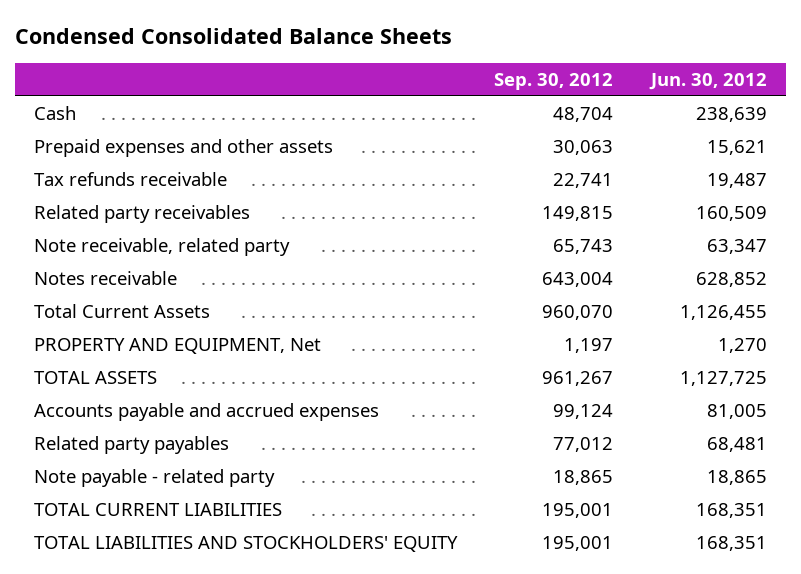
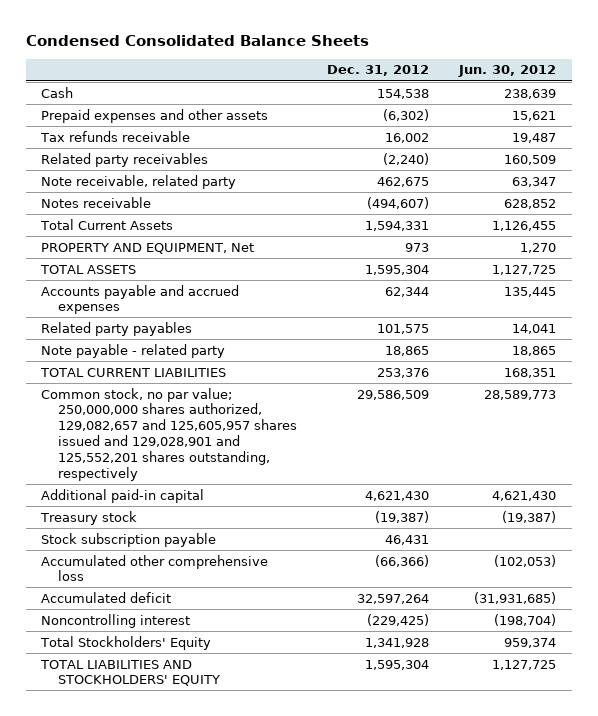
- | Sep. 30, 2012 | Jun. 30, 2012
+ | Dec. 31, 2012 | Jun. 30, 2012
- Accounts payable and accrued expenses | 99,124 | 81,005
- Related party payables | 77,012 | 68,481
+ Accounts payable and accrued expenses | 62,344 | 135,445
+ Related party payables | 101,575 | 14,041
- TOTAL LIABILITIES AND STOCKHOLDERS' EQUITY | 195,001 | 168,351
+ Common stock, no par value; 250,000,000 shares authorized, 129,082,657 and 125,605,957 shares issued and 129,028,901 and 125,552,201 shares outstanding, respectively | 29,586,509 | 28,589,773
+ Additional paid-in capital | 4,621,430 | 4,621,430
+ Treasury stock | (19,387) | (19,387)
+ Stock subscription payable | 46,431 |
+ Accumulated other comprehensive loss | (66,366) | (102,053)
+ Accumulated deficit | 32,597,264 | (31,931,685)
+ Noncontrolling interest | (229,425) | (198,704)
+ Total Stockholders' Equity | 1,341,928 | 959,374
+ TOTAL LIABILITIES AND STOCKHOLDERS' EQUITY | 1,595,304 | 1,127,725

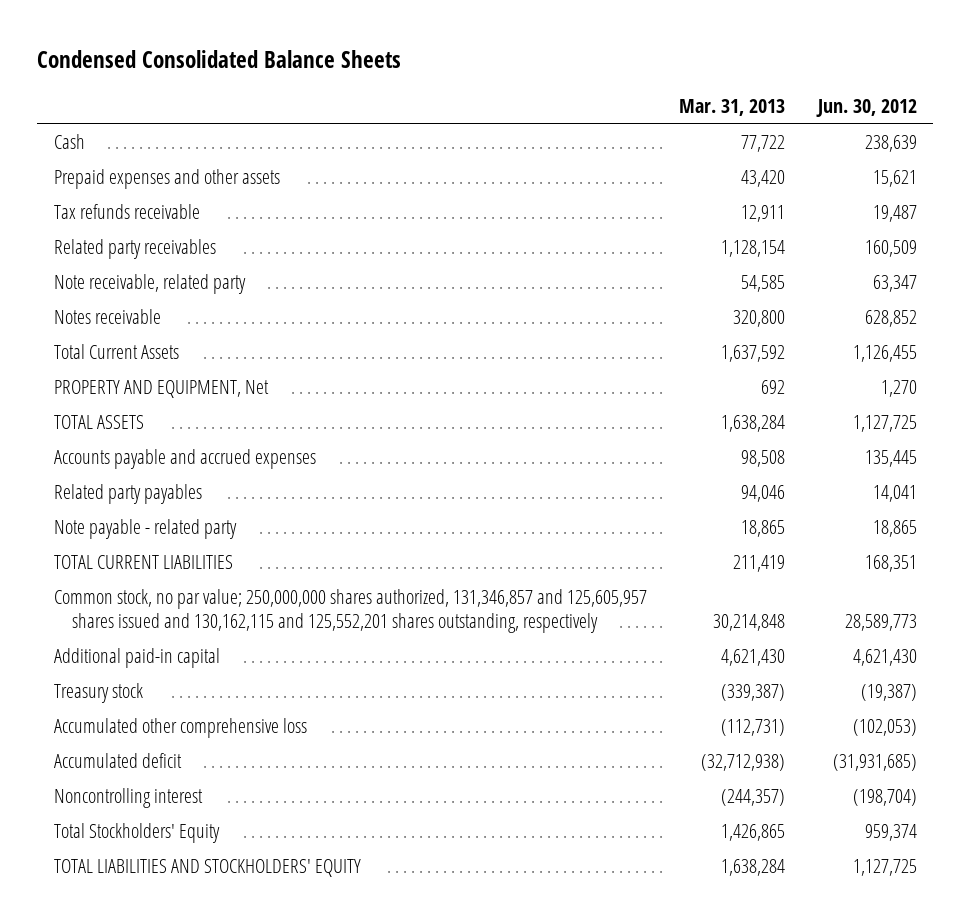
- | Dec. 31, 2012 | Jun. 30, 2012
+ | Mar. 31, 2013 | Jun. 30, 2012
- Common stock, no par value; 250,000,000 shares authorized, 129,082,657 and 125,605,957 shares issued and 129,028,901 and 125,552,201 shares outstanding, respectively | 29,586,509 | 28,589,773
+ Common stock, no par value; 250,000,000 shares authorized, 131,346,857 and 125,605,957 shares issued and 130,162,115 and 125,552,201 shares outstanding, respectively | 30,214,848 | 28,589,773
- Stock subscription payable | 46,431 |

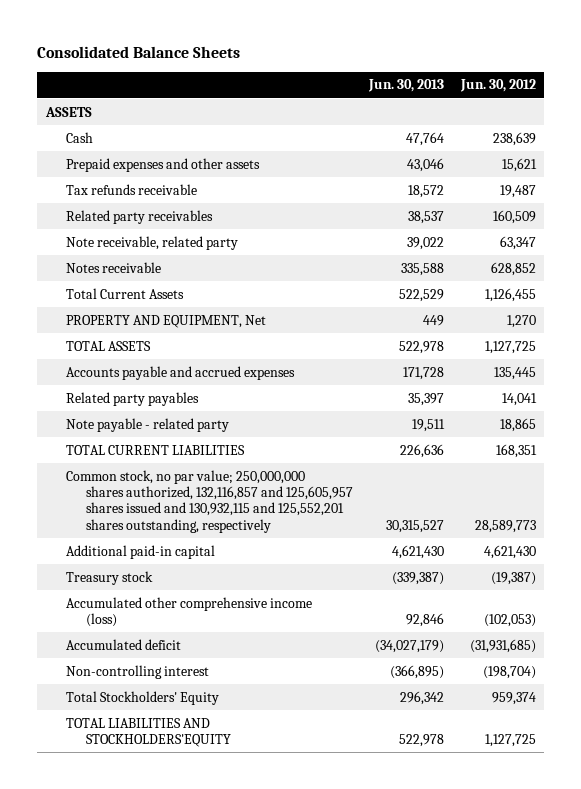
- Condensed Consolidated Balance Sheets
+ Consolidated Balance Sheets
- | Mar. 31, 2013 | Jun. 30, 2012
+ | Jun. 30, 2013 | Jun. 30, 2012
+ ASSETS
- Common stock, no par value; 250,000,000 shares authorized, 131,346,857 and 125,605,957 shares issued and 130,162,115 and 125,552,201 shares outstanding, respectively | 30,214,848 | 28,589,773
+ Common stock, no par value; 250,000,000 shares authorized, 132,116,857 and 125,605,957 shares issued and 130,932,115 and 125,552,201 shares outstanding, respectively | 30,315,527 | 28,589,773
- Accumulated other comprehensive loss | (112,731) | (102,053)
+ Accumulated other comprehensive income (loss) | 92,846 | (102,053)
- Noncontrolling interest | (244,357) | (198,704)
+ Non-controlling interest | (366,895) | (198,704)
- TOTAL LIABILITIES AND STOCKHOLDERS' EQUITY | 1,638,284 | 1,127,725
+ TOTAL LIABILITIES AND STOCKHOLDERS'EQUITY | 522,978 | 1,127,725

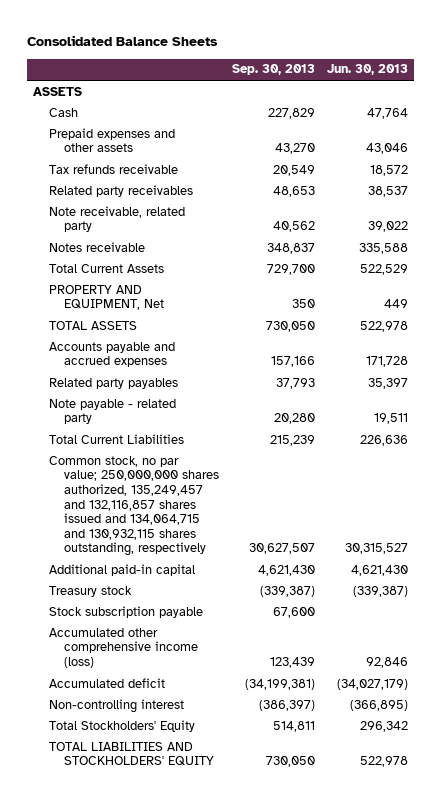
- | Jun. 30, 2013 | Jun. 30, 2012
+ | Sep. 30, 2013 | Jun. 30, 2013
- TOTAL CURRENT LIABILITIES | 226,636 | 168,351
- Common stock, no par value; 250,000,000 shares authorized, 132,116,857 and 125,605,957 shares issued and 130,932,115 and 125,552,201 shares outstanding, respectively | 30,315,527 | 28,589,773
+ Total Current Liabilities | 215,239 | 226,636
+ Common stock, no par value; 250,000,000 shares authorized, 135,249,457 and 132,116,857 shares issued and 134,064,715 and 130,932,115 shares outstanding, respectively | 30,627,507 | 30,315,527
+ Stock subscription payable | 67,600 |
- TOTAL LIABILITIES AND STOCKHOLDERS'EQUITY | 522,978 | 1,127,725
+ TOTAL LIABILITIES AND STOCKHOLDERS' EQUITY | 730,050 | 522,978

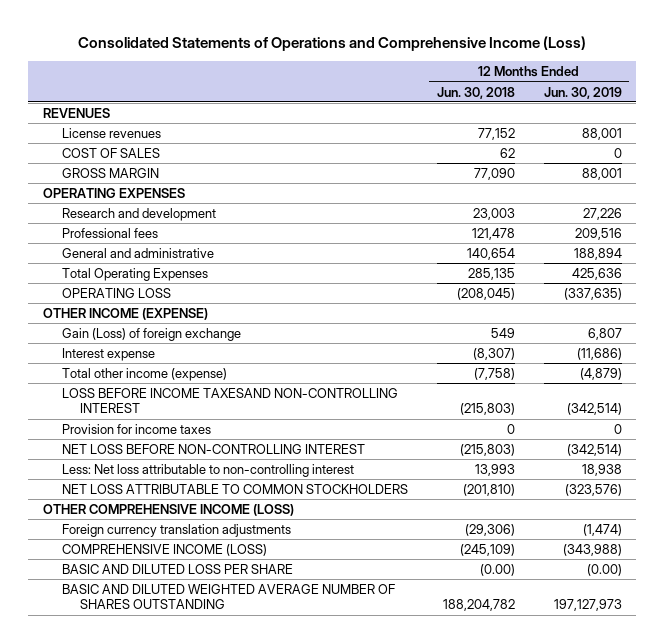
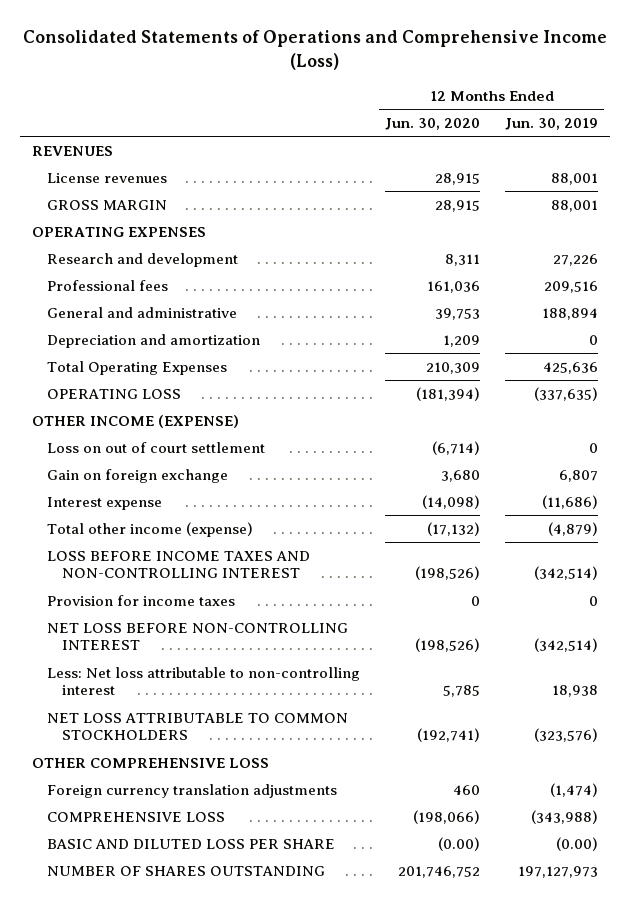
- | 12 Months Ended Jun. 30, 2018 | 12 Months Ended Jun. 30, 2019
+ | 12 Months Ended Jun. 30, 2020 | 12 Months Ended Jun. 30, 2019
- COST OF SALES | 62 | 0
+ Depreciation and amortization | 1,209 | 0
- Gain (Loss) of foreign exchange | 549 | 6,807
+ Loss on out of court settlement | (6,714) | 0
+ Gain on foreign exchange | 3,680 | 6,807
- LOSS BEFORE INCOME TAXESAND NON-CONTROLLING INTEREST | (215,803) | (342,514)
+ LOSS BEFORE INCOME TAXES AND NON-CONTROLLING INTEREST | (198,526) | (342,514)
- OTHER COMPREHENSIVE INCOME (LOSS)
+ OTHER COMPREHENSIVE LOSS
- COMPREHENSIVE INCOME (LOSS) | (245,109) | (343,988)
+ COMPREHENSIVE LOSS | (198,066) | (343,988)
- BASIC AND DILUTED WEIGHTED AVERAGE NUMBER OF SHARES OUTSTANDING | 188,204,782 | 197,127,973
+ NUMBER OF SHARES OUTSTANDING | 201,746,752 | 197,127,973

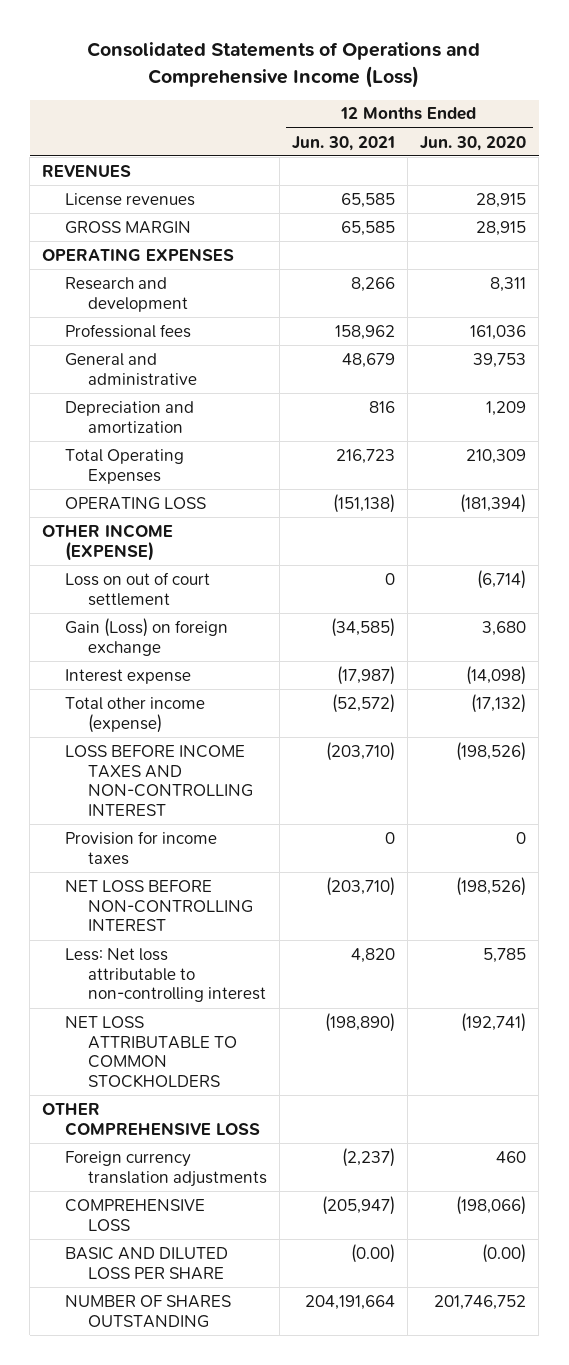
- | 12 Months Ended Jun. 30, 2020 | 12 Months Ended Jun. 30, 2019
+ | 12 Months Ended Jun. 30, 2021 | 12 Months Ended Jun. 30, 2020
- Gain on foreign exchange | 3,680 | 6,807
+ Gain (Loss) on foreign exchange | (34,585) | 3,680

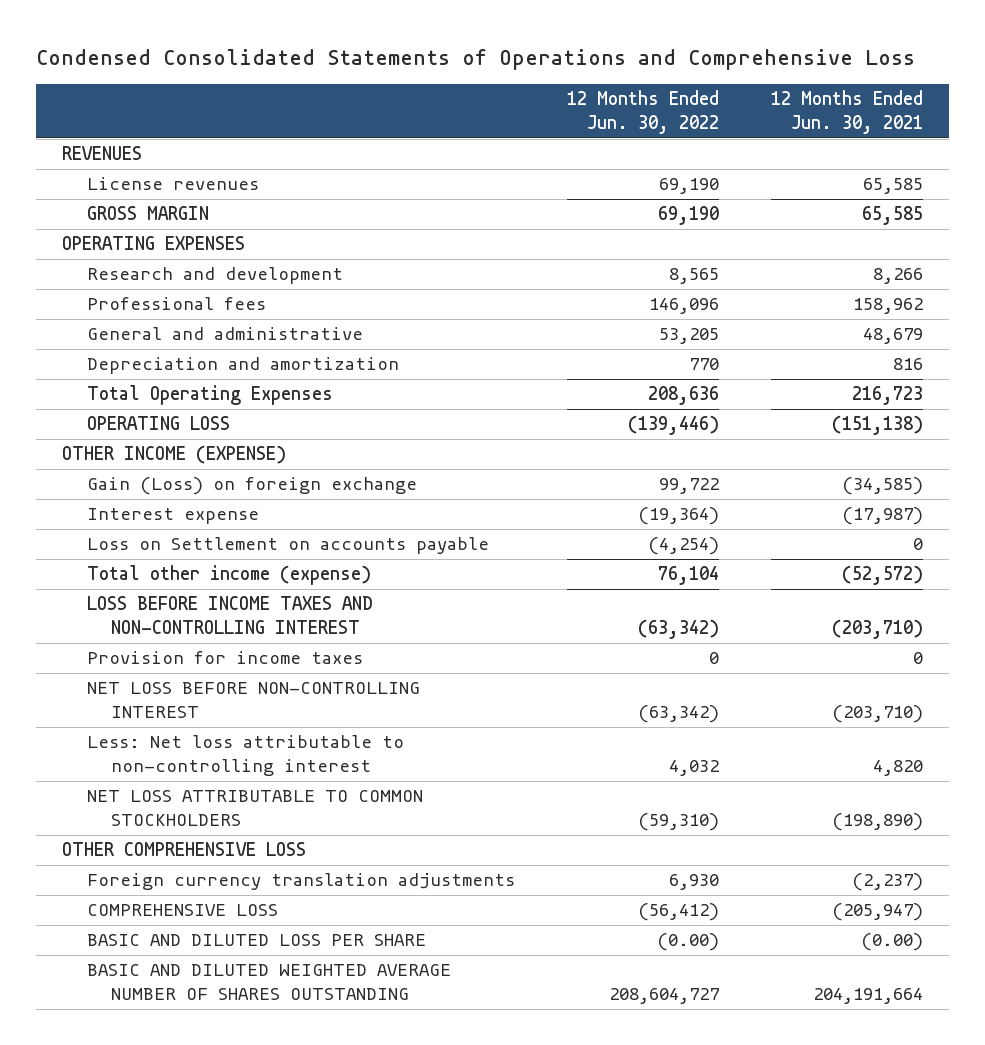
- Consolidated Statements of Operations and Comprehensive Income (Loss)
+ Condensed Consolidated Statements of Operations and Comprehensive Loss
- | 12 Months Ended Jun. 30, 2021 | 12 Months Ended Jun. 30, 2020
+ | 12 Months Ended Jun. 30, 2022 | 12 Months Ended Jun. 30, 2021
- Loss on out of court settlement | 0 | (6,714)
+ Loss on Settlement on accounts payable | (4,254) | 0
- NUMBER OF SHARES OUTSTANDING | 204,191,664 | 201,746,752
+ BASIC AND DILUTED WEIGHTED AVERAGE NUMBER OF SHARES OUTSTANDING | 208,604,727 | 204,191,664

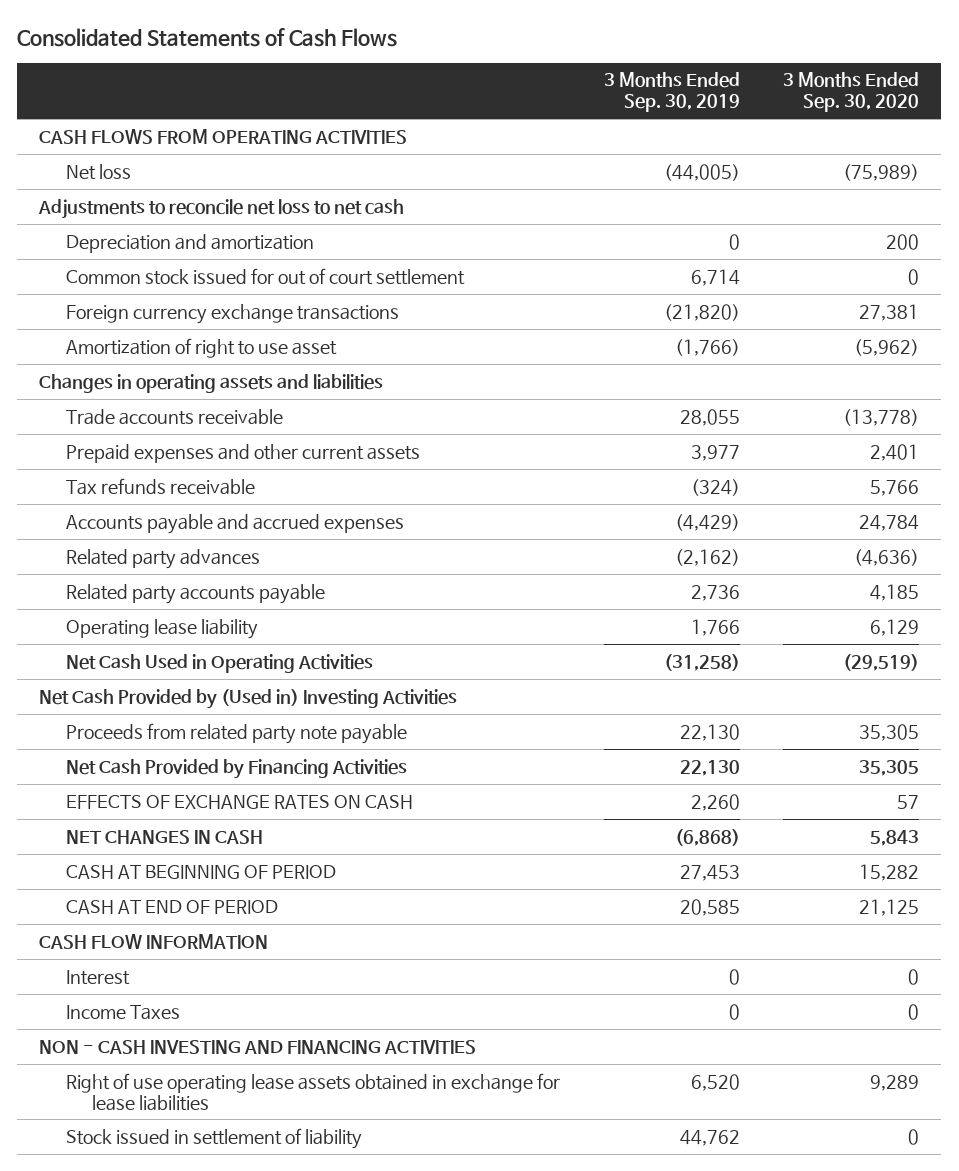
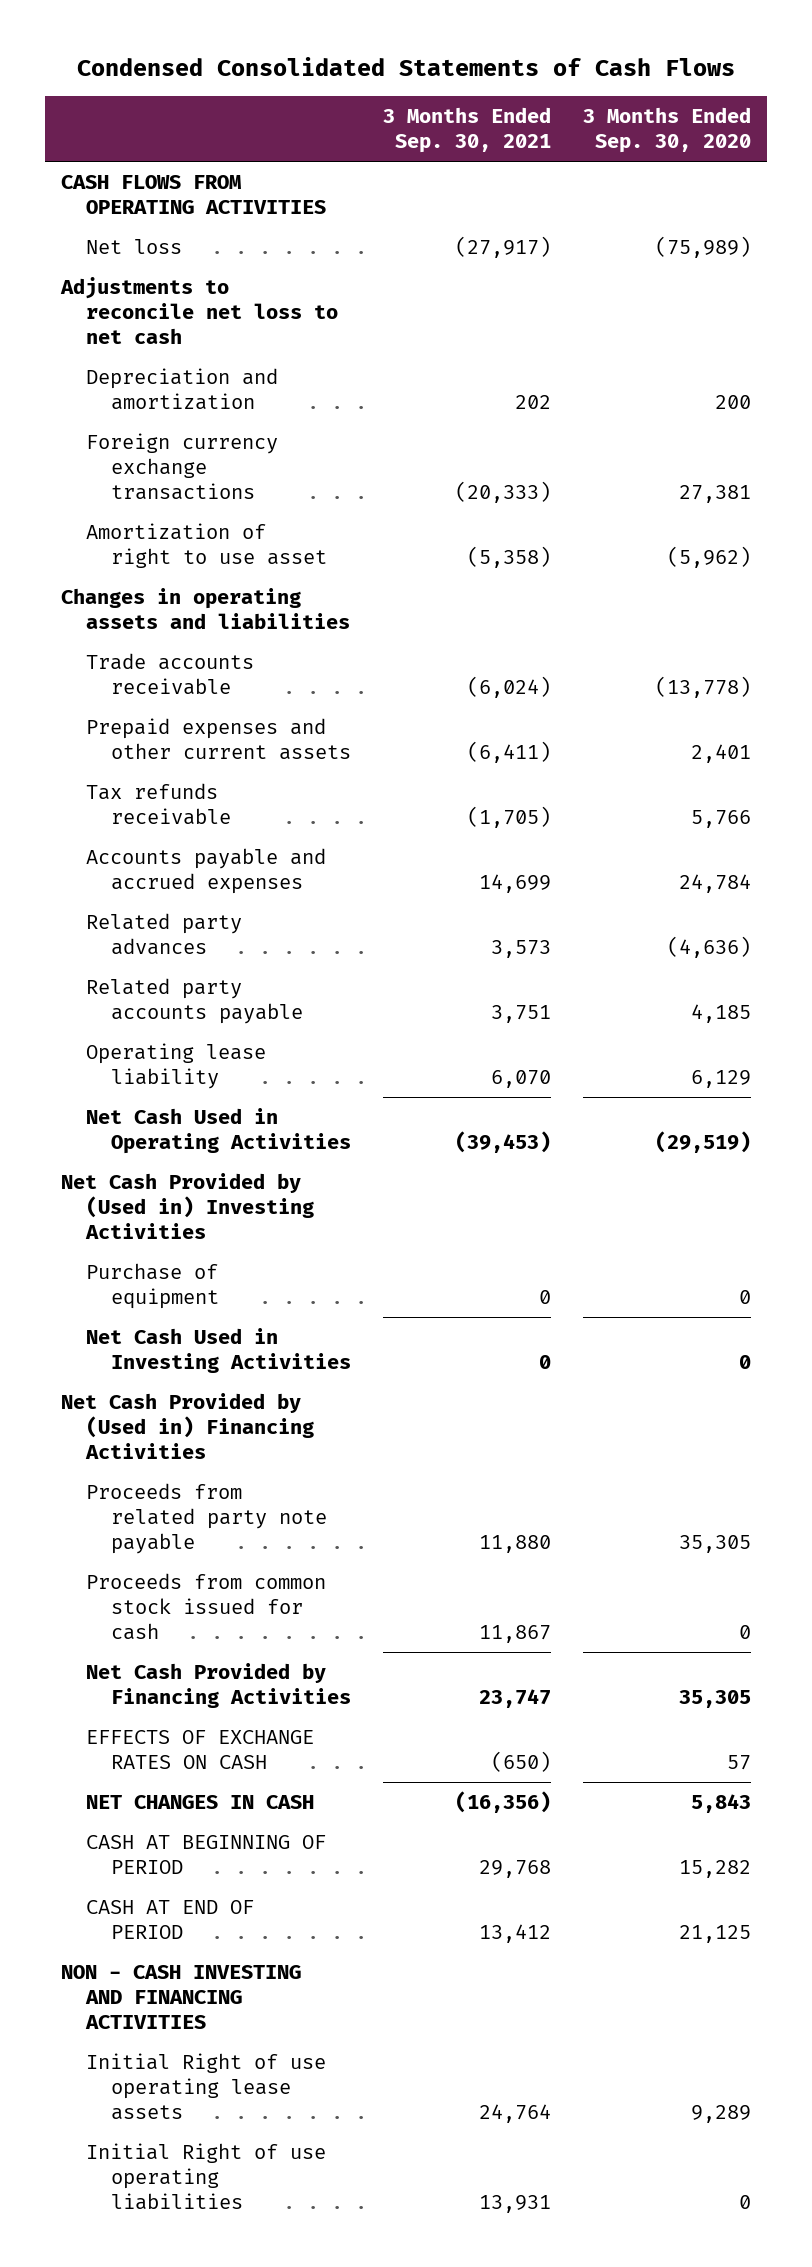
- Consolidated Statements of Cash Flows
+ Condensed Consolidated Statements of Cash Flows
- | 3 Months Ended Sep. 30, 2019 | 3 Months Ended Sep. 30, 2020
+ | 3 Months Ended Sep. 30, 2021 | 3 Months Ended Sep. 30, 2020
- Common stock issued for out of court settlement | 6,714 | 0
+ Purchase of equipment | 0 | 0
+ Net Cash Used in Investing Activities | 0 | 0
+ Net Cash Provided by (Used in) Financing Activities
+ Proceeds from common stock issued for cash | 11,867 | 0
- CASH FLOW INFORMATION
- Interest | 0 | 0
- Income Taxes | 0 | 0
- Right of use operating lease assets obtained in exchange for lease liabilities | 6,520 | 9,289
- Stock issued in settlement of liability | 44,762 | 0
+ Initial Right of use operating lease assets | 24,764 | 9,289
+ Initial Right of use operating liabilities | 13,931 | 0

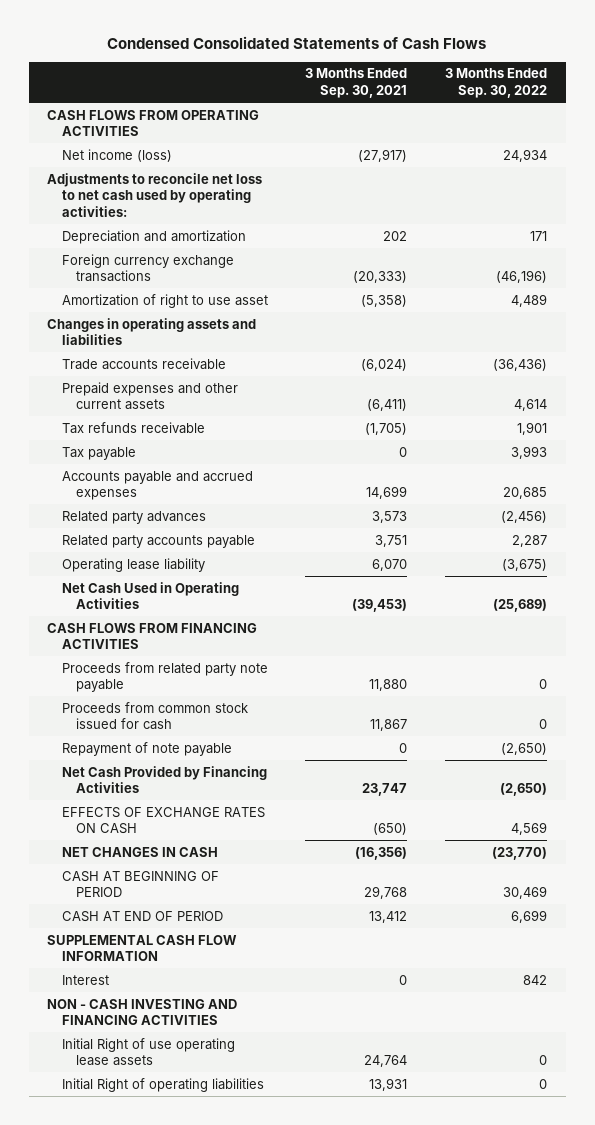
- | 3 Months Ended Sep. 30, 2021 | 3 Months Ended Sep. 30, 2020
+ | 3 Months Ended Sep. 30, 2021 | 3 Months Ended Sep. 30, 2022
- Net loss | (27,917) | (75,989)
- Adjustments to reconcile net loss to net cash
+ Net income (loss) | (27,917) | 24,934
+ Adjustments to reconcile net loss to net cash used by operating activities:
+ Tax payable | 0 | 3,993
- Net Cash Provided by (Used in) Investing Activities
- Purchase of equipment | 0 | 0
- Net Cash Used in Investing Activities | 0 | 0
- Net Cash Provided by (Used in) Financing Activities
+ CASH FLOWS FROM FINANCING ACTIVITIES
+ Repayment of note payable | 0 | (2,650)
+ SUPPLEMENTAL CASH FLOW INFORMATION
+ Interest | 0 | 842
- Initial Right of use operating liabilities | 13,931 | 0
+ Initial Right of operating liabilities | 13,931 | 0

